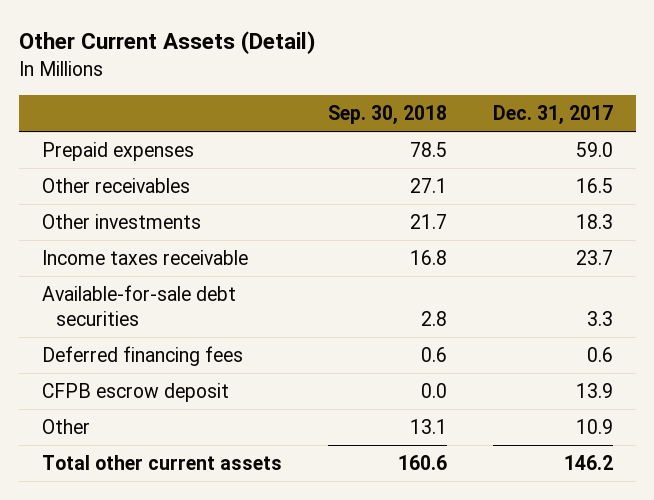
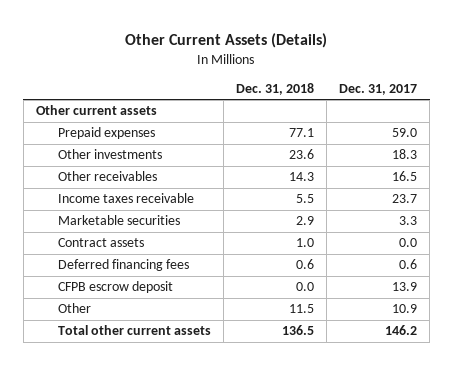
- Other Current Assets (Detail)
+ Other Current Assets (Details)
- | Sep. 30, 2018 | Dec. 31, 2017
+ | Dec. 31, 2018 | Dec. 31, 2017
+ Other current assets
moved down: Other receivables | 14.3 | 16.5
- Available-for-sale debt securities | 2.8 | 3.3
+ Marketable securities | 2.9 | 3.3
+ Contract assets | 1.0 | 0.0

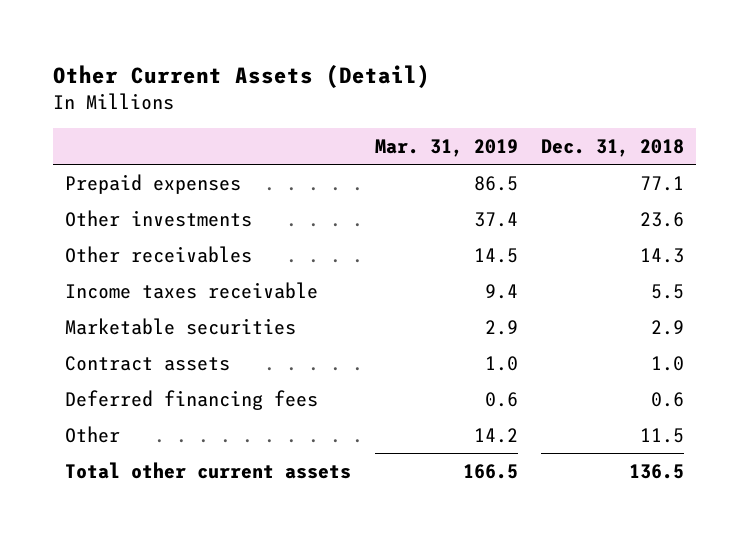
- Other Current Assets (Details)
+ Other Current Assets (Detail)
- | Dec. 31, 2018 | Dec. 31, 2017
+ | Mar. 31, 2019 | Dec. 31, 2018
- Other current assets
- CFPB escrow deposit | 0.0 | 13.9

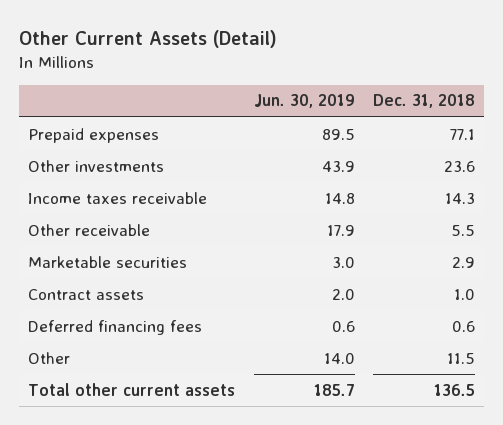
- | Mar. 31, 2019 | Dec. 31, 2018
+ | Jun. 30, 2019 | Dec. 31, 2018
- Other receivables | 14.5 | 14.3
- Income taxes receivable | 9.4 | 5.5
+ Income taxes receivable | 14.8 | 14.3
+ Other receivable | 17.9 | 5.5

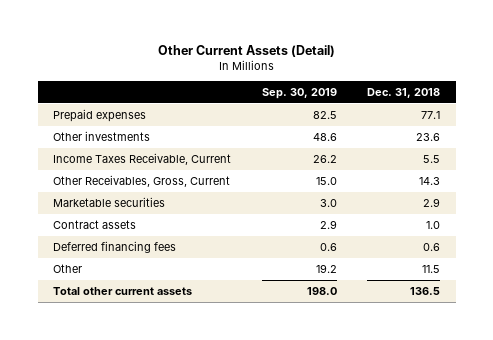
- | Jun. 30, 2019 | Dec. 31, 2018
+ | Sep. 30, 2019 | Dec. 31, 2018
- Income taxes receivable | 14.8 | 14.3
- Other receivable | 17.9 | 5.5
+ Income Taxes Receivable, Current | 26.2 | 5.5
+ Other Receivables, Gross, Current | 15.0 | 14.3

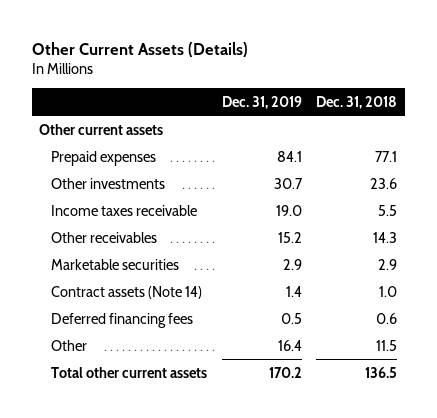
- Other Current Assets (Detail)
+ Other Current Assets (Details)
- | Sep. 30, 2019 | Dec. 31, 2018
+ | Dec. 31, 2019 | Dec. 31, 2018
+ Other current assets
- Income Taxes Receivable, Current | 26.2 | 5.5
- Other Receivables, Gross, Current | 15.0 | 14.3
+ Income taxes receivable | 19.0 | 5.5
+ Other receivables | 15.2 | 14.3
- Contract assets | 2.9 | 1.0
+ Contract assets (Note 14) | 1.4 | 1.0

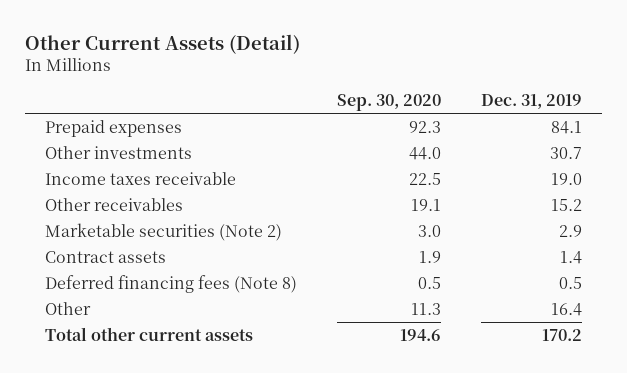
- Other Current Assets (Details)
+ Other Current Assets (Detail)
- | Dec. 31, 2019 | Dec. 31, 2018
+ | Sep. 30, 2020 | Dec. 31, 2019
- Other current assets
- Marketable securities | 2.9 | 2.9
- Contract assets (Note 14) | 1.4 | 1.0
- Deferred financing fees | 0.5 | 0.6
+ Marketable securities (Note 2) | 3.0 | 2.9
+ Contract assets | 1.9 | 1.4
+ Deferred financing fees (Note 8) | 0.5 | 0.5

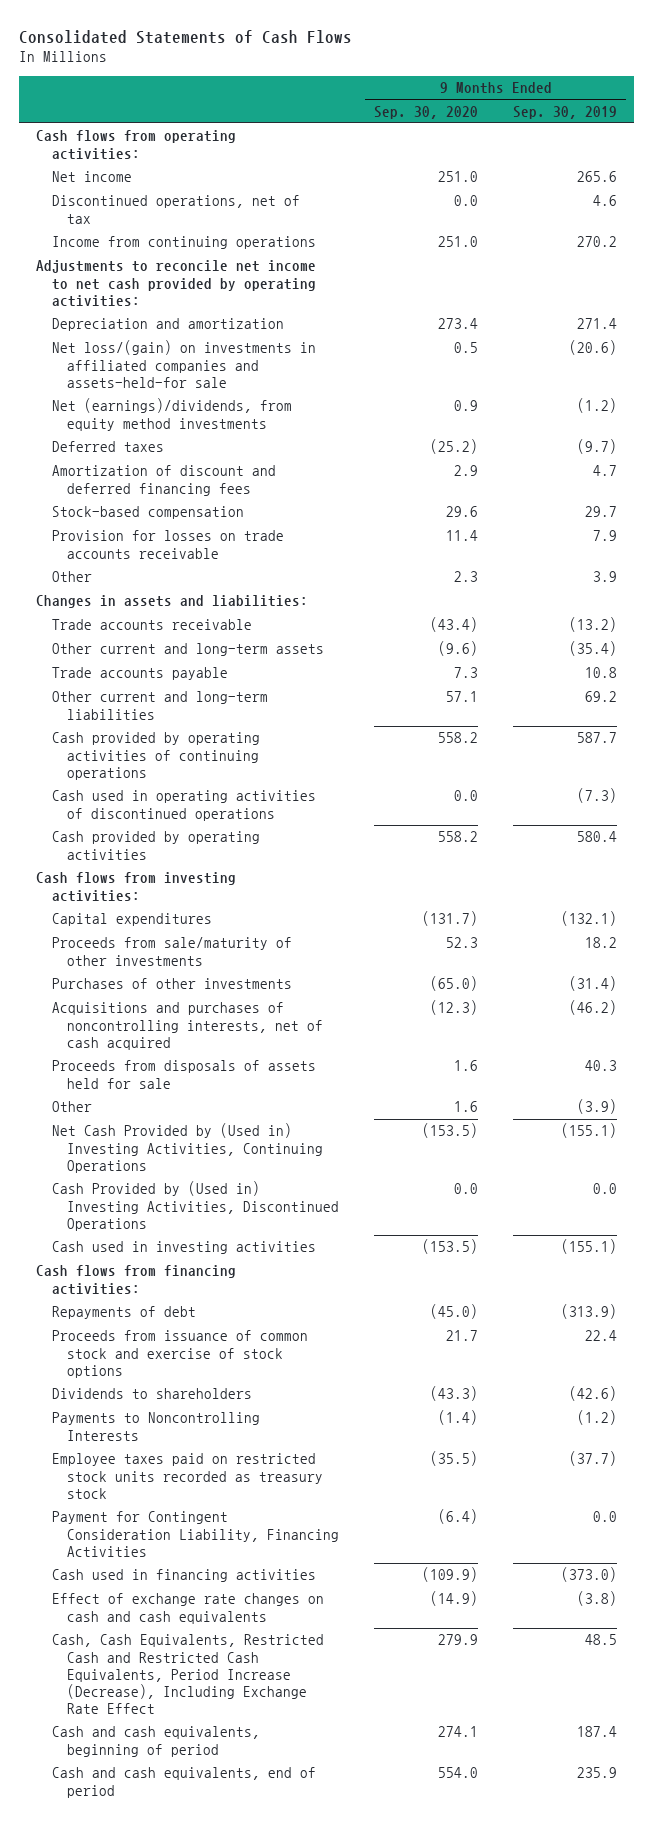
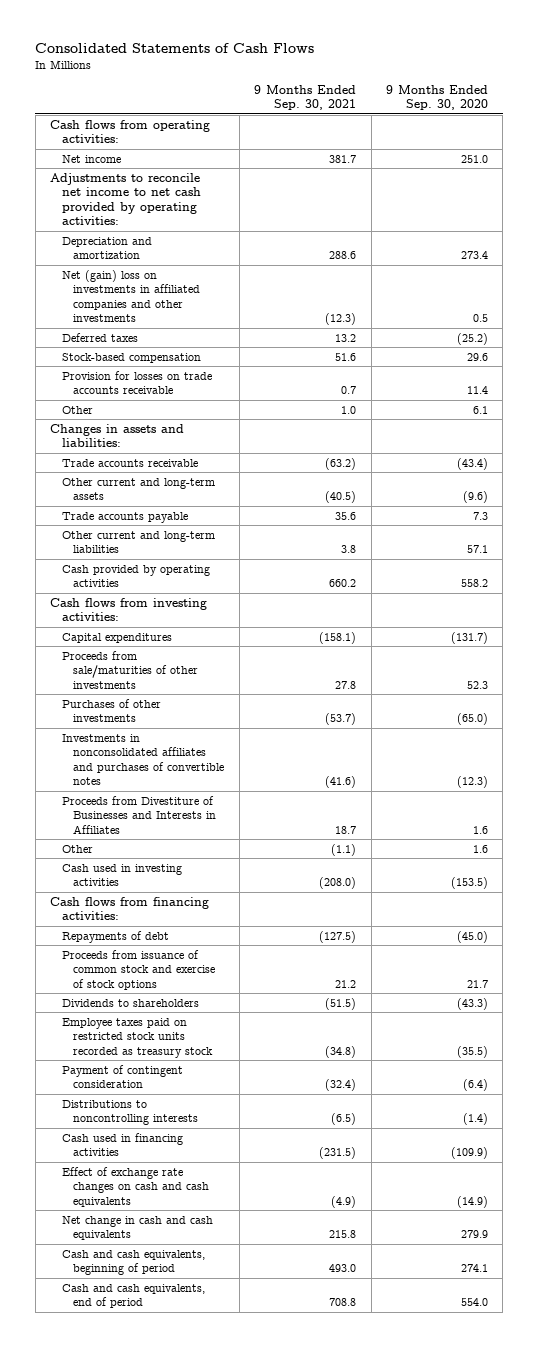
- | 9 Months Ended Sep. 30, 2020 | 9 Months Ended Sep. 30, 2019
+ | 9 Months Ended Sep. 30, 2021 | 9 Months Ended Sep. 30, 2020
- Discontinued operations, net of tax | 0.0 | 4.6
- Income from continuing operations | 251.0 | 270.2
- Net loss/(gain) on investments in affiliated companies and assets-held-for sale | 0.5 | (20.6)
- Net (earnings)/dividends, from equity method investments | 0.9 | (1.2)
+ Net (gain) loss on investments in affiliated companies and other investments | (12.3) | 0.5
- Amortization of discount and deferred financing fees | 2.9 | 4.7
- Other | 2.3 | 3.9
+ Other | 1.0 | 6.1
- Cash provided by operating activities of continuing operations | 558.2 | 587.7
- Cash used in operating activities of discontinued operations | 0.0 | (7.3)
- Proceeds from sale/maturity of other investments | 52.3 | 18.2
+ Proceeds from sale/maturities of other investments | 27.8 | 52.3
- Acquisitions and purchases of noncontrolling interests, net of cash acquired | (12.3) | (46.2)
- Proceeds from disposals of assets held for sale | 1.6 | 40.3
+ Investments in nonconsolidated affiliates and purchases of convertible notes | (41.6) | (12.3)
+ Proceeds from Divestiture of Businesses and Interests in Affiliates | 18.7 | 1.6
- Net Cash Provided by (Used in) Investing Activities, Continuing Operations | (153.5) | (155.1)
- Cash Provided by (Used in) Investing Activities, Discontinued Operations | 0.0 | 0.0
- Payments to Noncontrolling Interests | (1.4) | (1.2)
- Payment for Contingent Consideration Liability, Financing Activities | (6.4) | 0.0
+ Payment of contingent consideration | (32.4) | (6.4)
+ Distributions to noncontrolling interests | (6.5) | (1.4)
- Cash, Cash Equivalents, Restricted Cash and Restricted Cash Equivalents, Period Increase (Decrease), Including Exchange Rate Effect | 279.9 | 48.5
+ Net change in cash and cash equivalents | 215.8 | 279.9

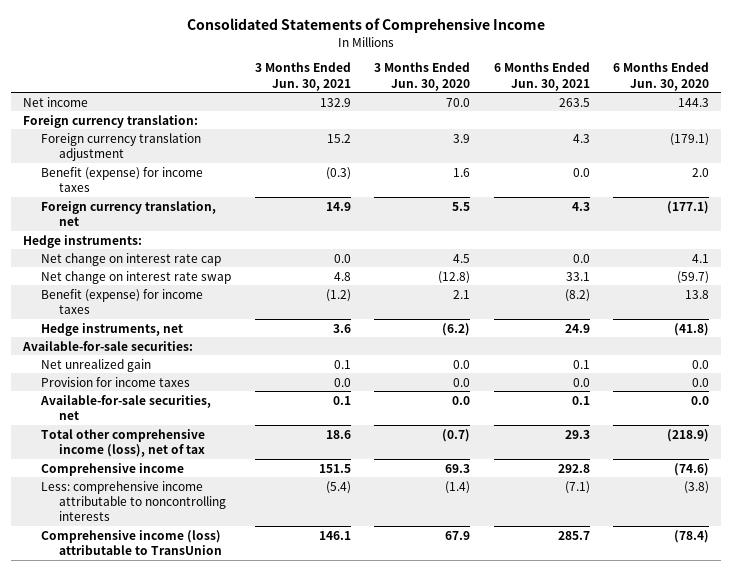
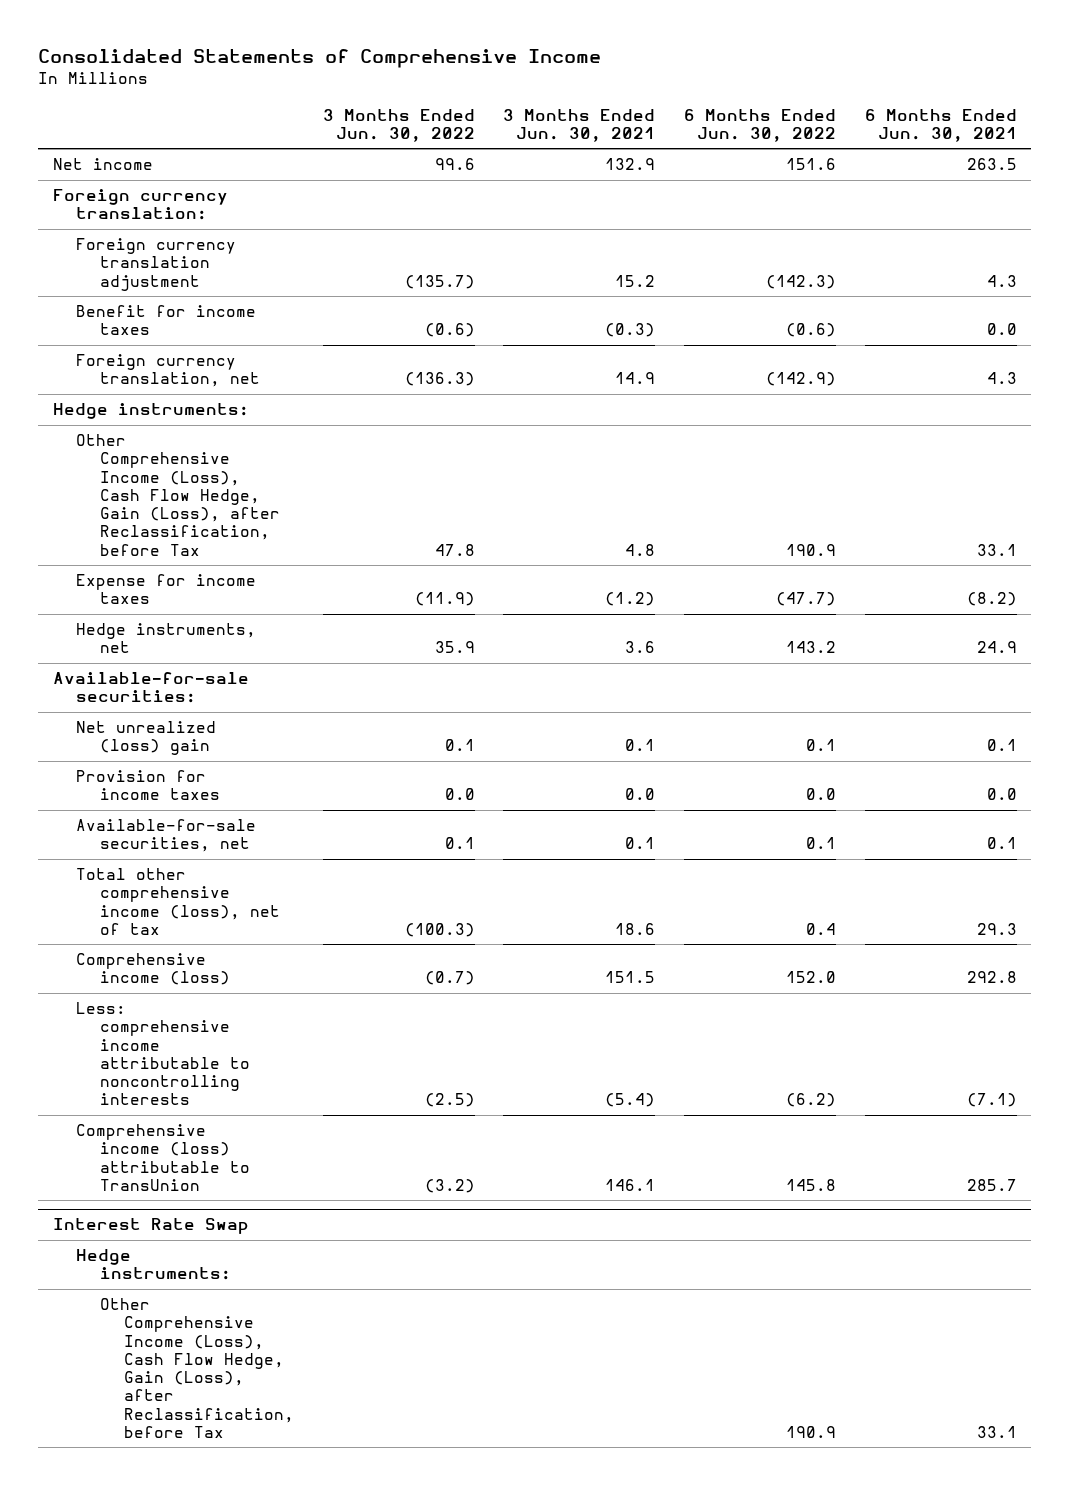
- | 3 Months Ended Jun. 30, 2021 | 3 Months Ended Jun. 30, 2020 | 6 Months Ended Jun. 30, 2021 | 6 Months Ended Jun. 30, 2020
+ | 3 Months Ended Jun. 30, 2022 | 3 Months Ended Jun. 30, 2021 | 6 Months Ended Jun. 30, 2022 | 6 Months Ended Jun. 30, 2021
- Benefit (expense) for income taxes | (0.3) | 1.6 | 0.0 | 2.0
+ Benefit for income taxes | (0.6) | (0.3) | (0.6) | 0.0
- Net change on interest rate cap | 0.0 | 4.5 | 0.0 | 4.1
- Net change on interest rate swap | 4.8 | (12.8) | 33.1 | (59.7)
- Benefit (expense) for income taxes | (1.2) | 2.1 | (8.2) | 13.8
+ Other Comprehensive Income (Loss), Cash Flow Hedge, Gain (Loss), after Reclassification, before Tax | 47.8 | 4.8 | 190.9 | 33.1
+ Expense for income taxes | (11.9) | (1.2) | (47.7) | (8.2)
- Net unrealized gain | 0.1 | 0.0 | 0.1 | 0.0
+ Net unrealized (loss) gain | 0.1 | 0.1 | 0.1 | 0.1
- Comprehensive income | 151.5 | 69.3 | 292.8 | (74.6)
+ Comprehensive income (loss) | (0.7) | 151.5 | 152.0 | 292.8
+ Interest Rate Swap
+ Hedge instruments:
+ Other Comprehensive Income (Loss), Cash Flow Hedge, Gain (Loss), after Reclassification, before Tax | | | 190.9 | 33.1

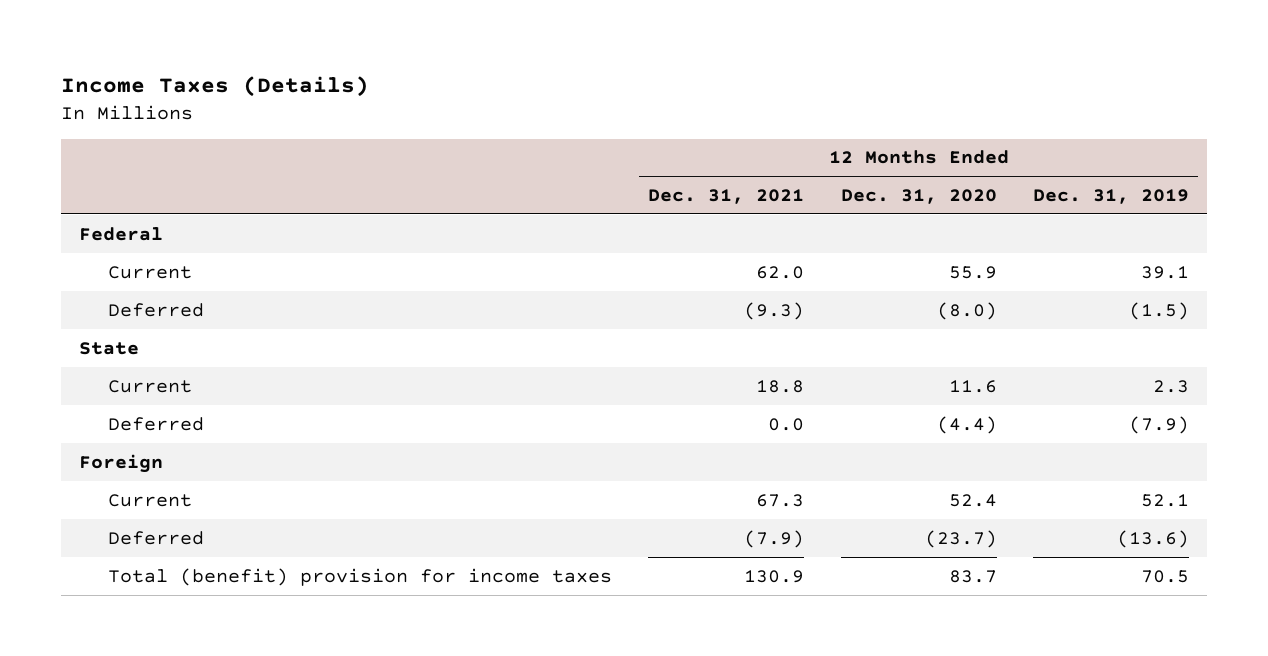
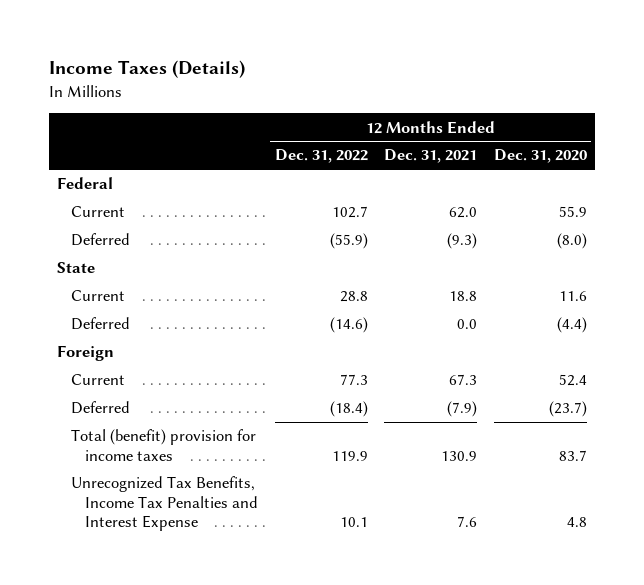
- | 12 Months Ended Dec. 31, 2021 | 12 Months Ended Dec. 31, 2020 | 12 Months Ended Dec. 31, 2019
+ | 12 Months Ended Dec. 31, 2022 | 12 Months Ended Dec. 31, 2021 | 12 Months Ended Dec. 31, 2020
+ Unrecognized Tax Benefits, Income Tax Penalties and Interest Expense | 10.1 | 7.6 | 4.8

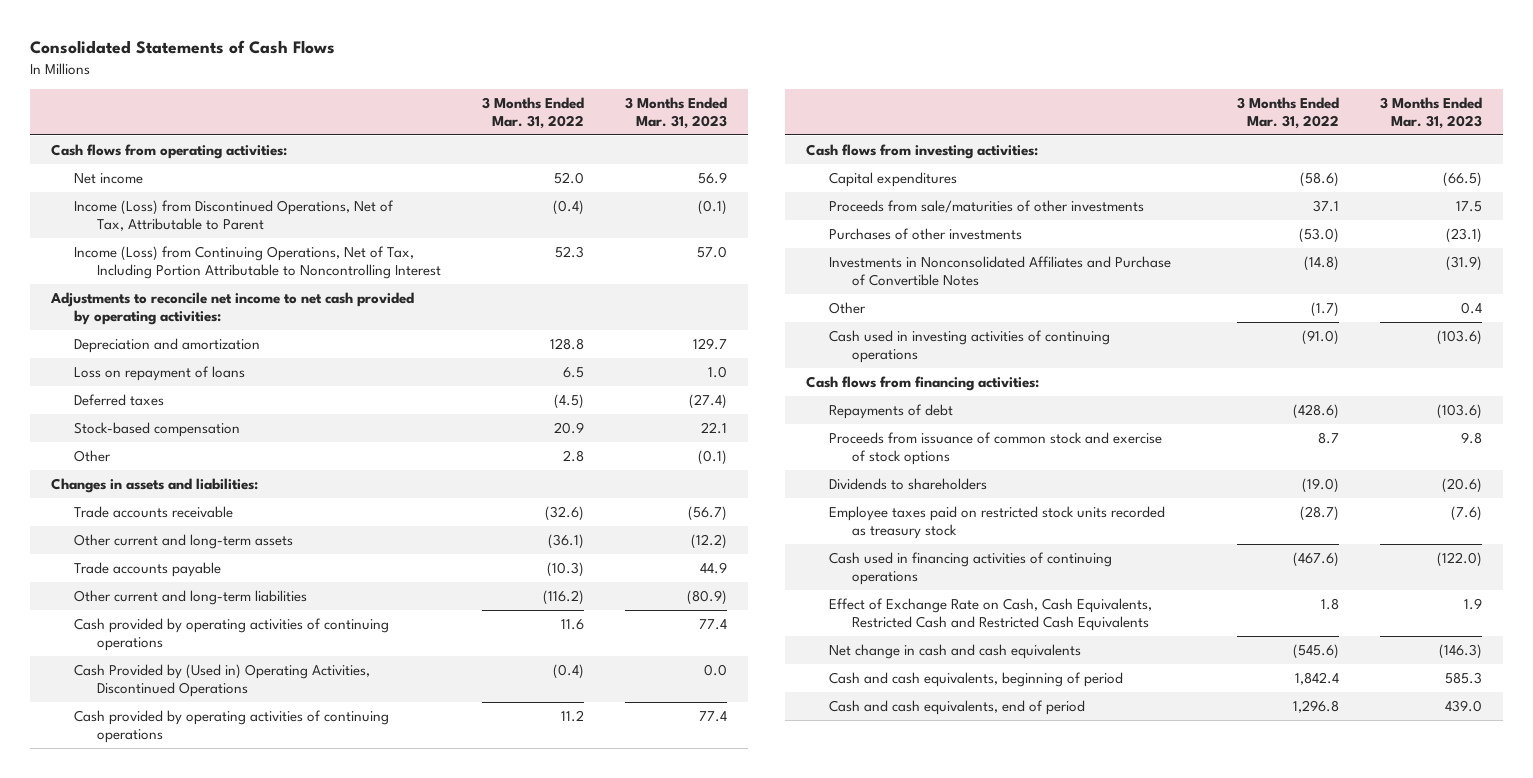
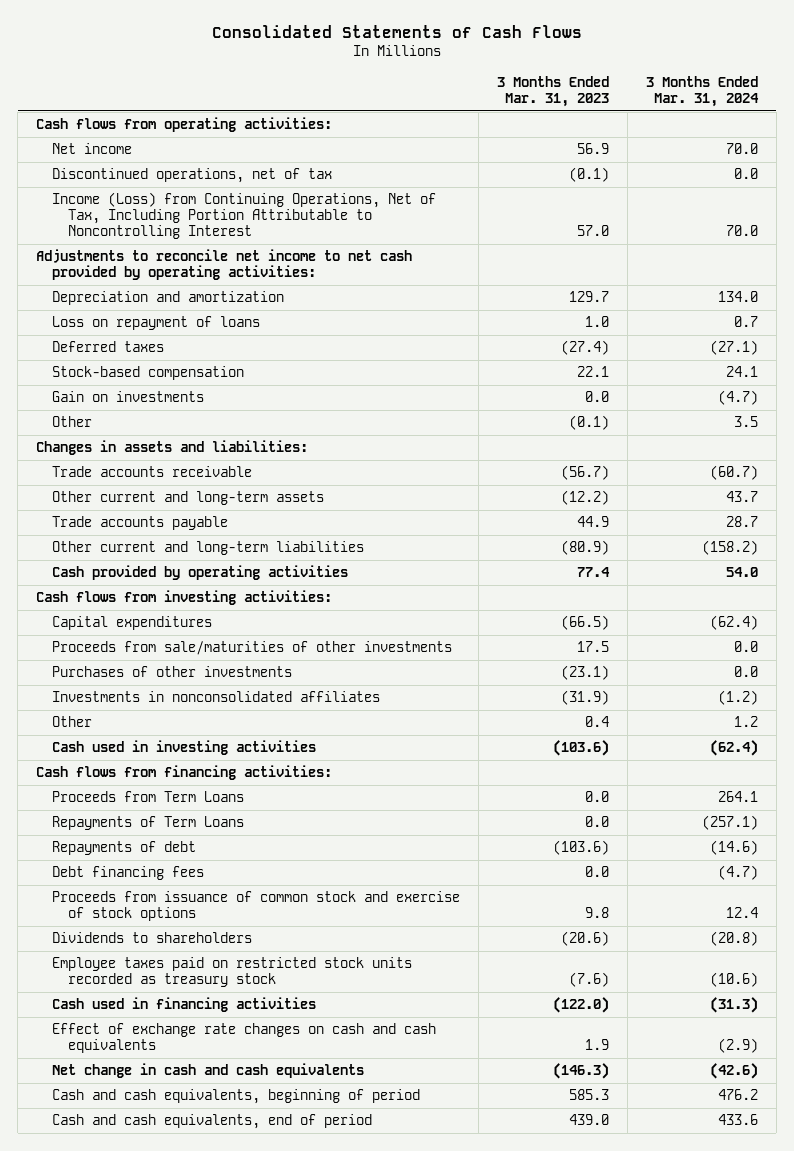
- | 3 Months Ended Mar. 31, 2022 | 3 Months Ended Mar. 31, 2023
+ | 3 Months Ended Mar. 31, 2023 | 3 Months Ended Mar. 31, 2024
- Income (Loss) from Discontinued Operations, Net of Tax, Attributable to Parent | (0.4) | (0.1)
+ Discontinued operations, net of tax | (0.1) | 0.0
+ Gain on investments | 0.0 | (4.7)
- Cash provided by operating activities of continuing operations | 11.6 | 77.4
- Cash Provided by (Used in) Operating Activities, Discontinued Operations | (0.4) | 0.0
- Cash provided by operating activities of continuing operations | 11.2 | 77.4
+ Cash provided by operating activities | 77.4 | 54.0
- Investments in Nonconsolidated Affiliates and Purchase of Convertible Notes | (14.8) | (31.9)
+ Investments in nonconsolidated affiliates | (31.9) | (1.2)
- Cash used in investing activities of continuing operations | (91.0) | (103.6)
+ Cash used in investing activities | (103.6) | (62.4)
+ Proceeds from Term Loans | 0.0 | 264.1
+ Repayments of Term Loans | 0.0 | (257.1)
+ Debt financing fees | 0.0 | (4.7)
- Cash used in financing activities of continuing operations | (467.6) | (122.0)
- Effect of Exchange Rate on Cash, Cash Equivalents, Restricted Cash and Restricted Cash Equivalents | 1.8 | 1.9
+ Cash used in financing activities | (122.0) | (31.3)
+ Effect of exchange rate changes on cash and cash equivalents | 1.9 | (2.9)

